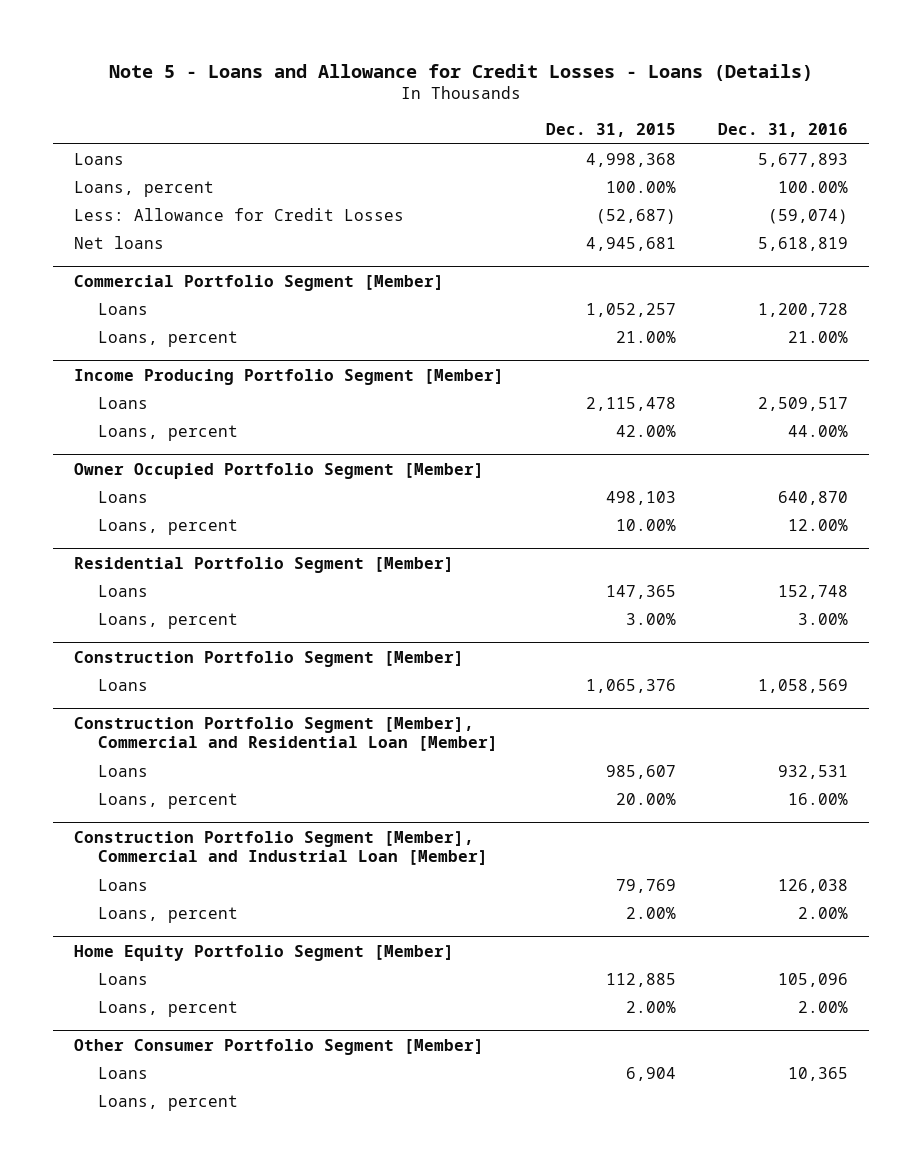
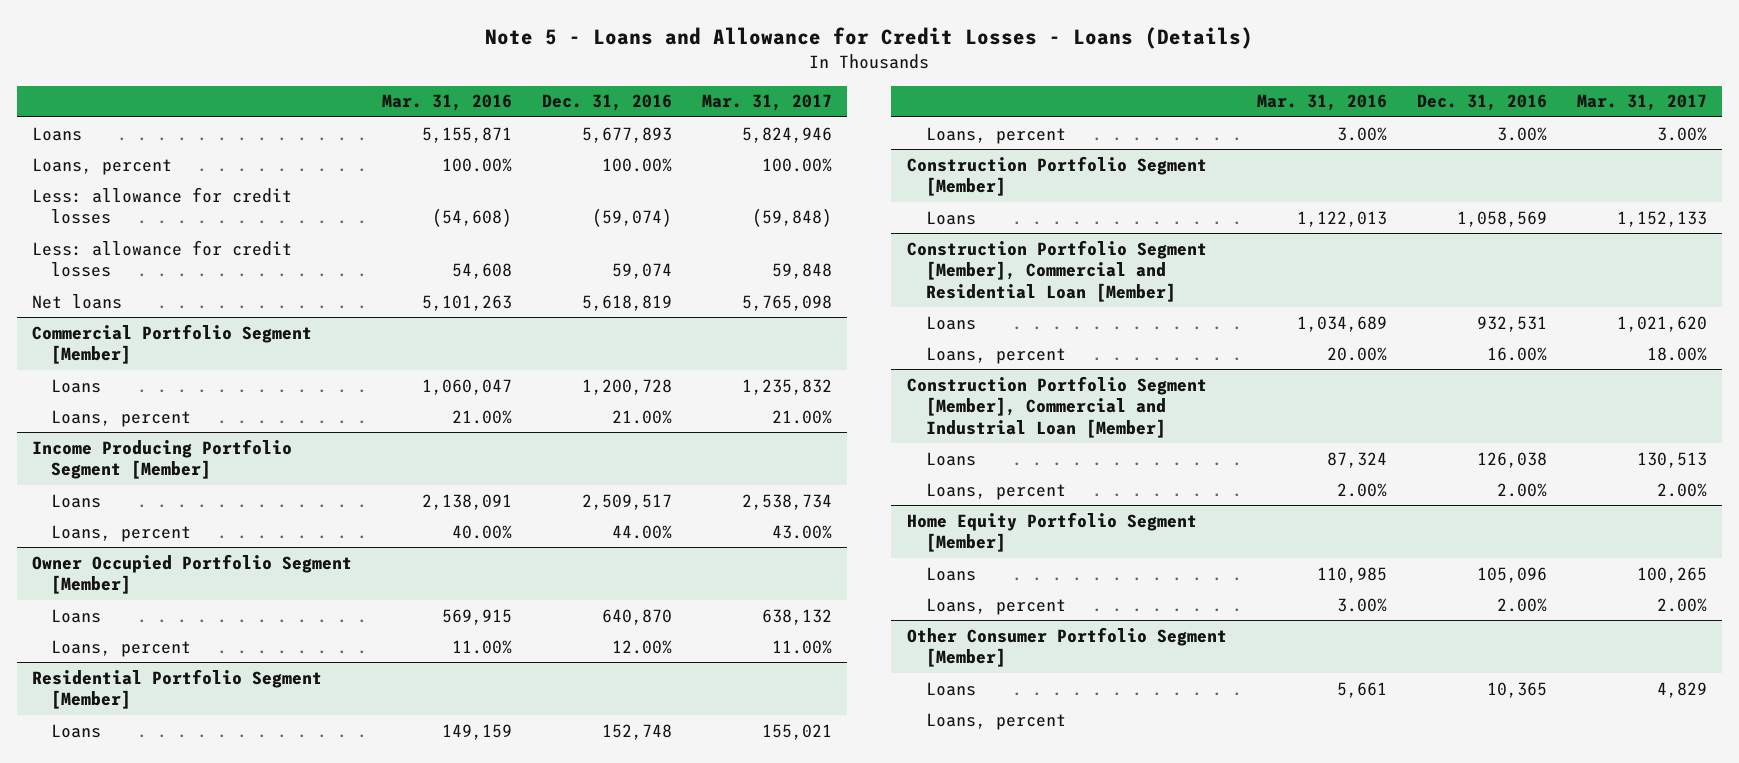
- | Dec. 31, 2015 | Dec. 31, 2016
+ | Mar. 31, 2016 | Dec. 31, 2016 | Mar. 31, 2017
- Less: Allowance for Credit Losses | (52,687) | (59,074)
+ Less: allowance for credit losses | (54,608) | (59,074) | (59,848)
+ Less: allowance for credit losses | 54,608 | 59,074 | 59,848

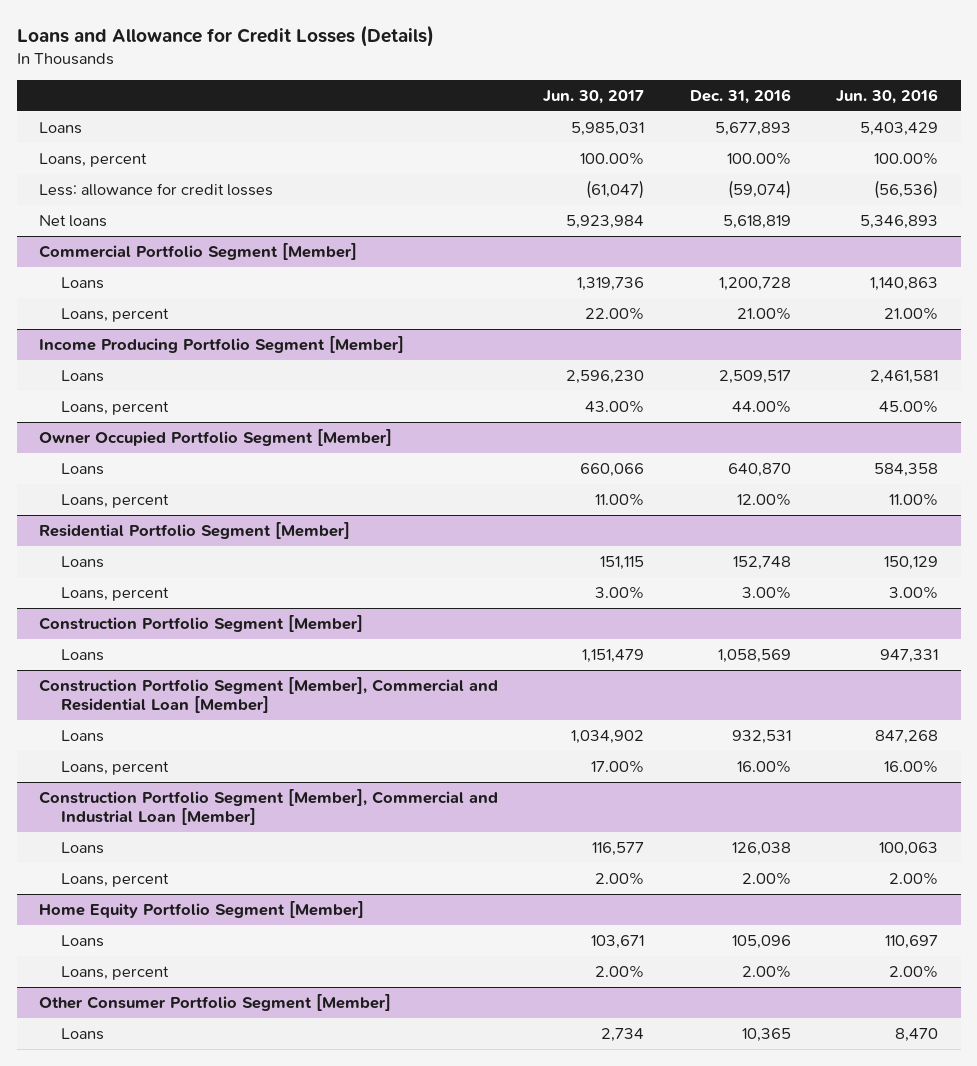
- Note 5 - Loans and Allowance for Credit Losses - Loans (Details)
+ Loans and Allowance for Credit Losses (Details)
- | Mar. 31, 2016 | Dec. 31, 2016 | Mar. 31, 2017
+ | Jun. 30, 2017 | Dec. 31, 2016 | Jun. 30, 2016
- Less: allowance for credit losses | 54,608 | 59,074 | 59,848
@ Other Consumer Portfolio Segment [Member]
- Loans, percent

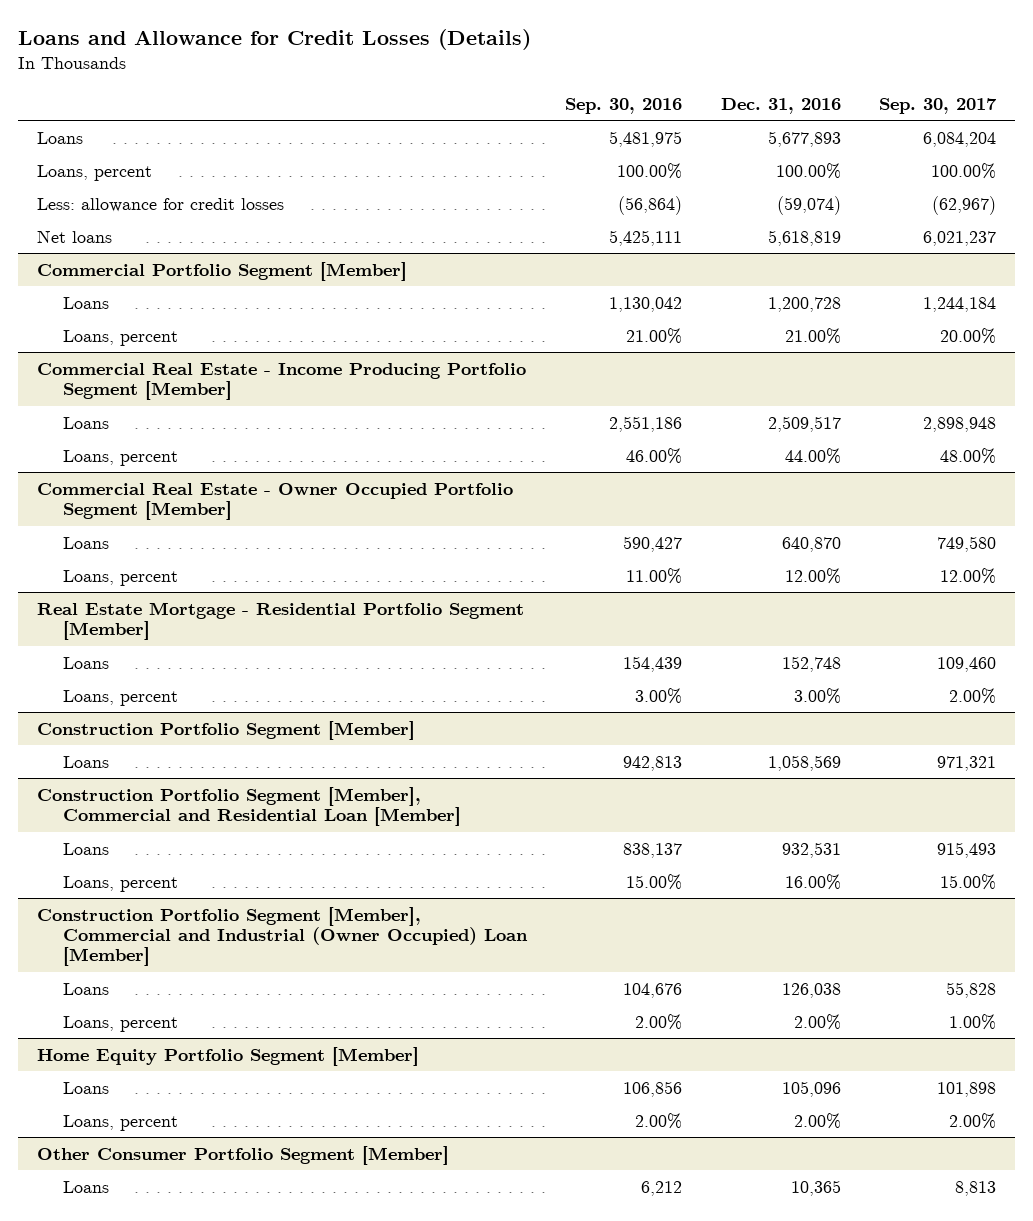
- | Jun. 30, 2017 | Dec. 31, 2016 | Jun. 30, 2016
+ | Sep. 30, 2016 | Dec. 31, 2016 | Sep. 30, 2017
- Income Producing Portfolio Segment [Member]
+ Commercial Real Estate - Income Producing Portfolio Segment [Member]
- Owner Occupied Portfolio Segment [Member]
+ Commercial Real Estate - Owner Occupied Portfolio Segment [Member]
- Residential Portfolio Segment [Member]
+ Real Estate Mortgage - Residential Portfolio Segment [Member]
- Construction Portfolio Segment [Member], Commercial and Industrial Loan [Member]
+ Construction Portfolio Segment [Member], Commercial and Industrial (Owner Occupied) Loan [Member]

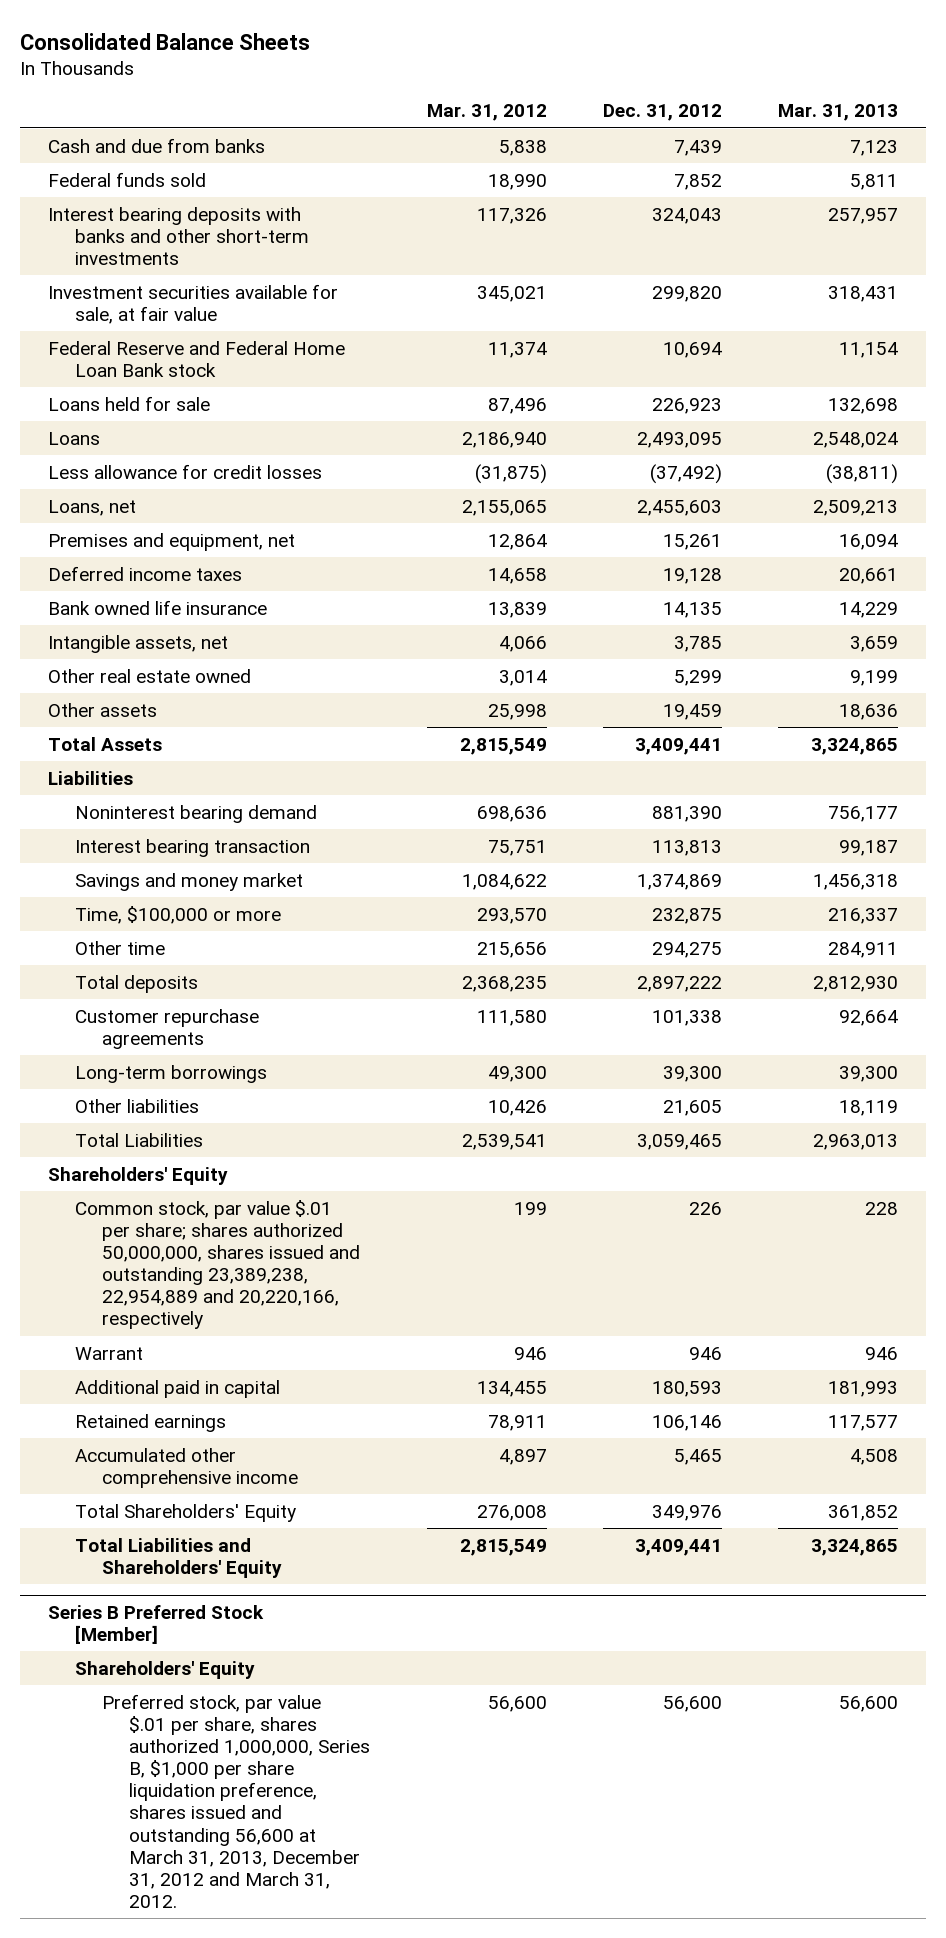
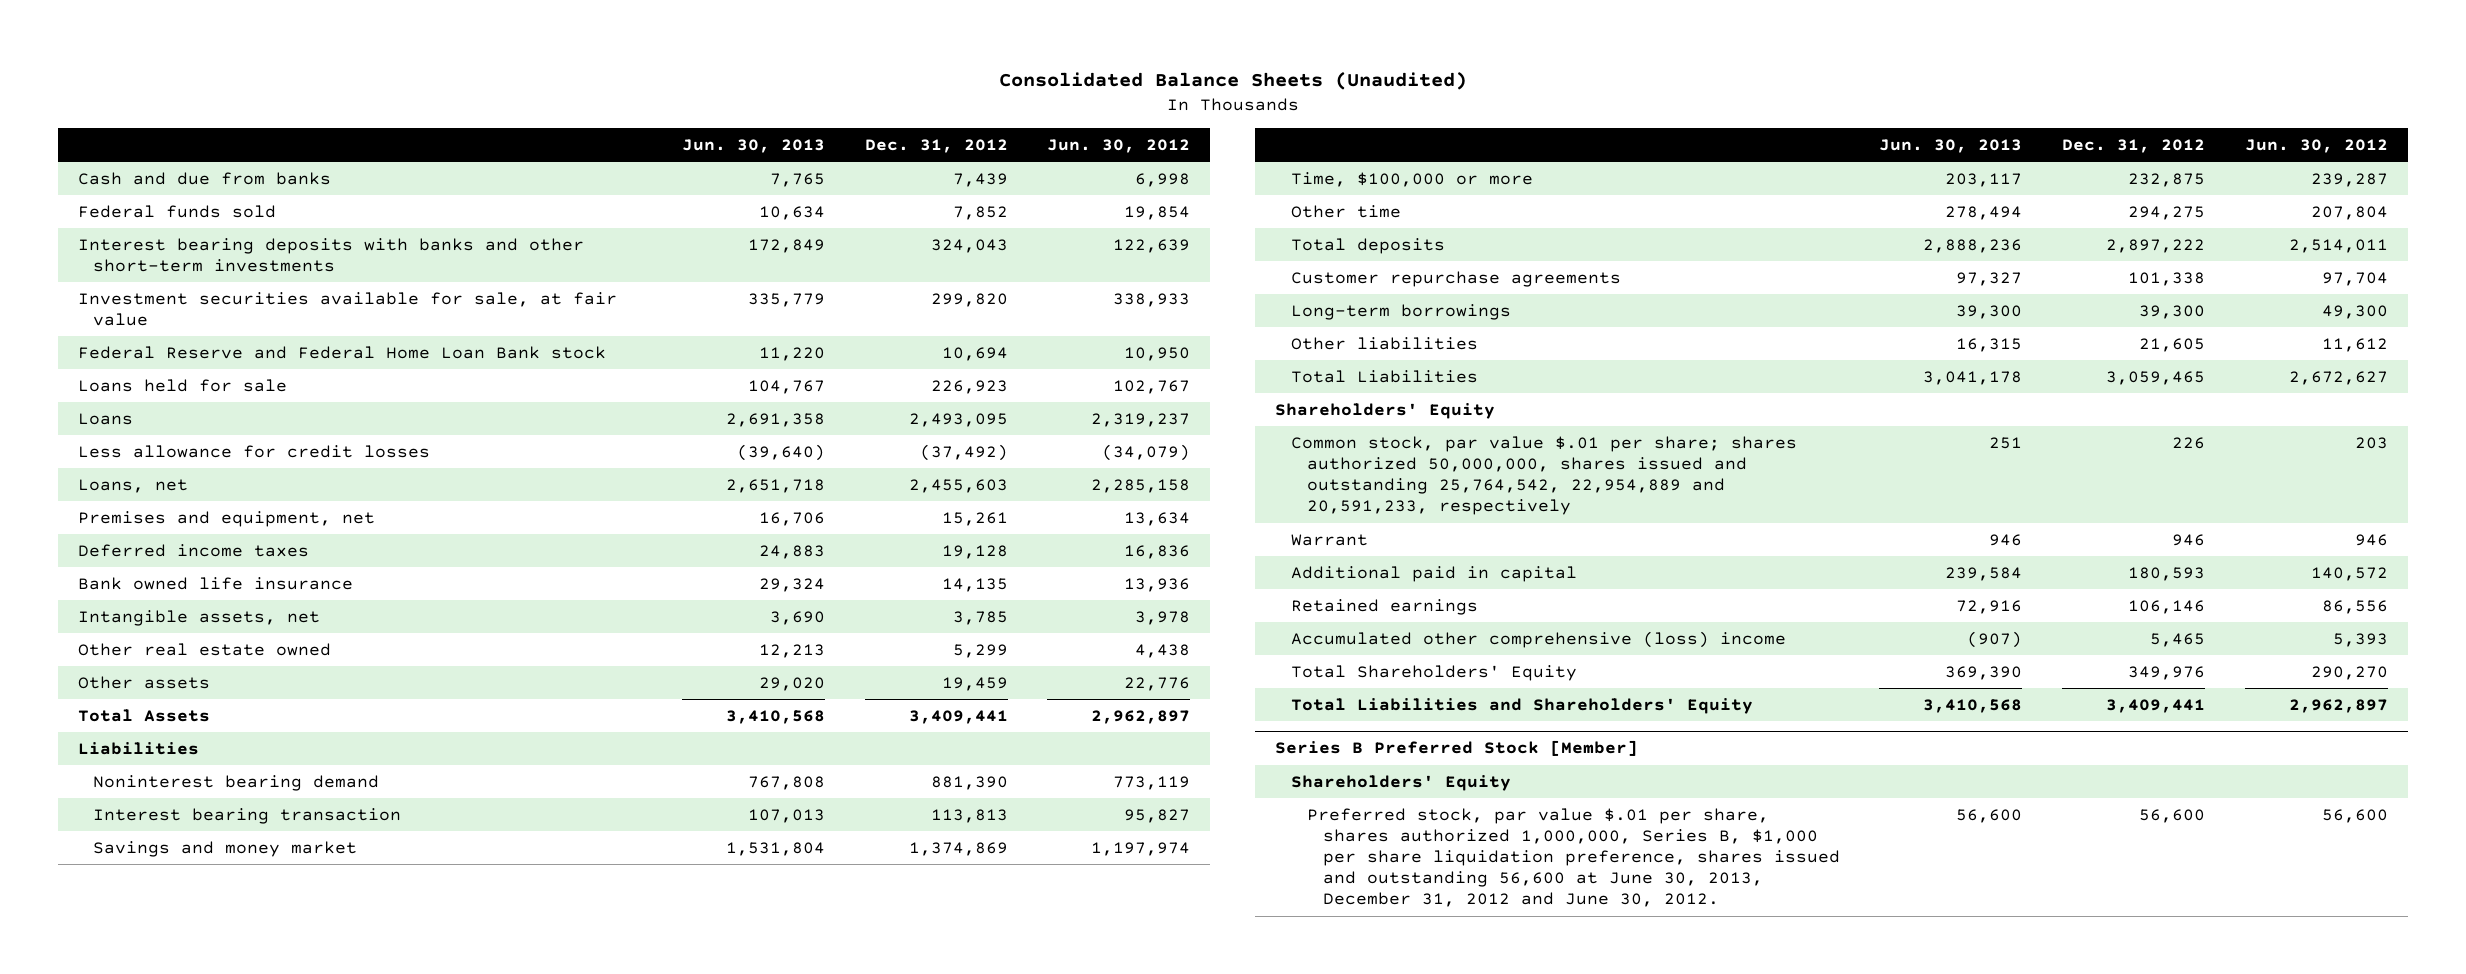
- Consolidated Balance Sheets
+ Consolidated Balance Sheets (Unaudited)
- | Mar. 31, 2012 | Dec. 31, 2012 | Mar. 31, 2013
+ | Jun. 30, 2013 | Dec. 31, 2012 | Jun. 30, 2012
- Common stock, par value $.01 per share; shares authorized 50,000,000, shares issued and outstanding 23,389,238, 22,954,889 and 20,220,166, respectively | 199 | 226 | 228
+ Common stock, par value $.01 per share; shares authorized 50,000,000, shares issued and outstanding 25,764,542, 22,954,889 and 20,591,233, respectively | 251 | 226 | 203
- Accumulated other comprehensive income | 4,897 | 5,465 | 4,508
+ Accumulated other comprehensive (loss) income | (907) | 5,465 | 5,393
@ Series B Preferred Stock [Member]
- Preferred stock, par value $.01 per share, shares authorized 1,000,000, Series B, $1,000 per share liquidation preference, shares issued and outstanding 56,600 at March 31, 2013, December 31, 2012 and March 31, 2012. | 56,600 | 56,600 | 56,600
+ Preferred stock, par value $.01 per share, shares authorized 1,000,000, Series B, $1,000 per share liquidation preference, shares issued and outstanding 56,600 at June 30, 2013, December 31, 2012 and June 30, 2012. | 56,600 | 56,600 | 56,600

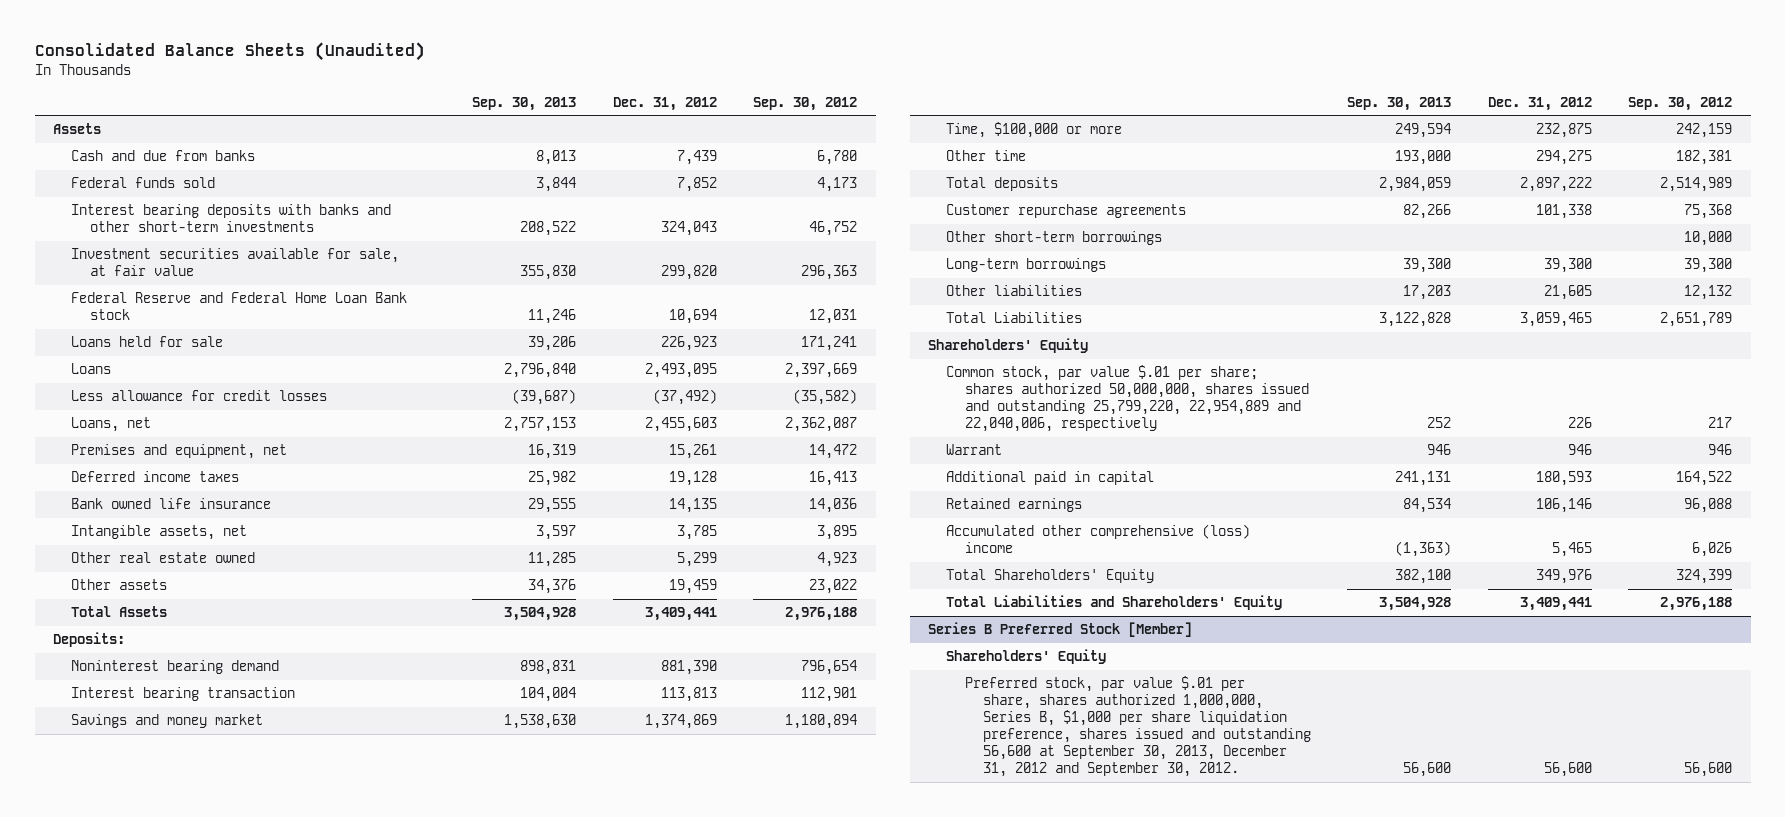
- | Jun. 30, 2013 | Dec. 31, 2012 | Jun. 30, 2012
+ | Sep. 30, 2013 | Dec. 31, 2012 | Sep. 30, 2012
+ Assets
- Liabilities
+ Deposits:
+ Other short-term borrowings | | | 10,000
- Common stock, par value $.01 per share; shares authorized 50,000,000, shares issued and outstanding 25,764,542, 22,954,889 and 20,591,233, respectively | 251 | 226 | 203
+ Common stock, par value $.01 per share; shares authorized 50,000,000, shares issued and outstanding 25,799,220, 22,954,889 and 22,040,006, respectively | 252 | 226 | 217
@ Series B Preferred Stock [Member]
- Preferred stock, par value $.01 per share, shares authorized 1,000,000, Series B, $1,000 per share liquidation preference, shares issued and outstanding 56,600 at June 30, 2013, December 31, 2012 and June 30, 2012. | 56,600 | 56,600 | 56,600
+ Preferred stock, par value $.01 per share, shares authorized 1,000,000, Series B, $1,000 per share liquidation preference, shares issued and outstanding 56,600 at September 30, 2013, December 31, 2012 and September 30, 2012. | 56,600 | 56,600 | 56,600

